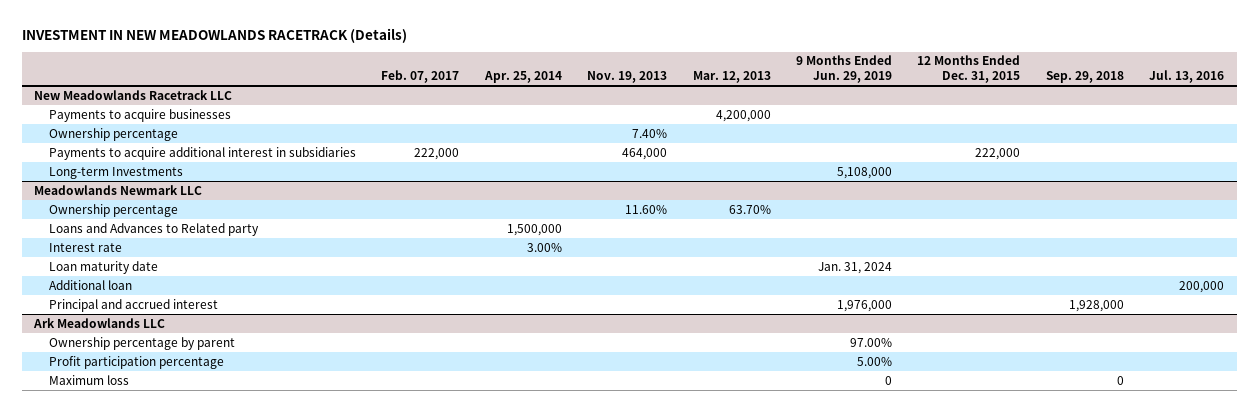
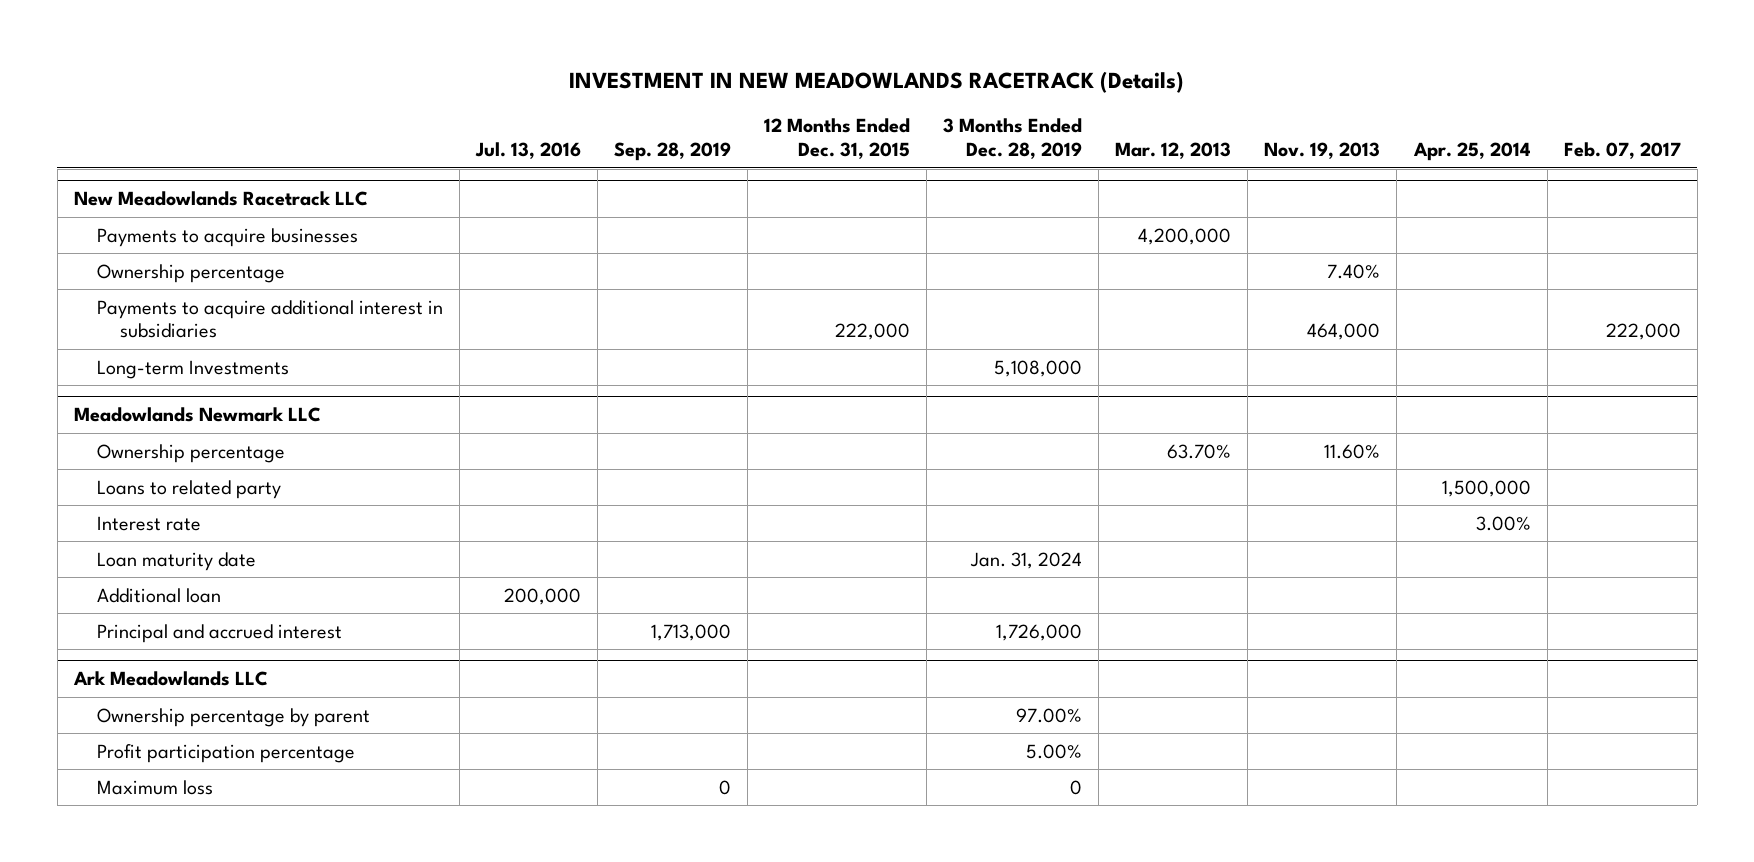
- | Feb. 07, 2017 | Apr. 25, 2014 | Nov. 19, 2013 | Mar. 12, 2013 | 9 Months Ended Jun. 29, 2019 | 12 Months Ended Dec. 31, 2015 | Sep. 29, 2018 | Jul. 13, 2016
+ | Jul. 13, 2016 | Sep. 28, 2019 | 12 Months Ended Dec. 31, 2015 | 3 Months Ended Dec. 28, 2019 | Mar. 12, 2013 | Nov. 19, 2013 | Apr. 25, 2014 | Feb. 07, 2017
@ Meadowlands Newmark LLC
- Loans and Advances to Related party | | 1,500,000 | | | | | |
+ Loans to related party | | | | | | | 1,500,000 |

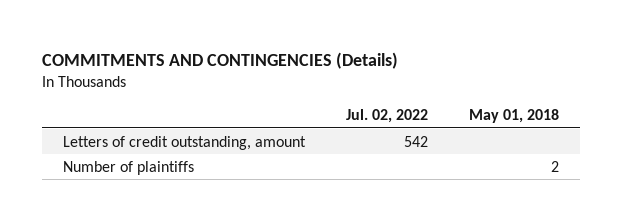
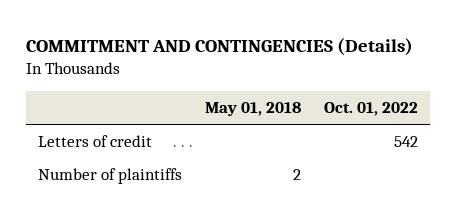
- COMMITMENTS AND CONTINGENCIES (Details)
+ COMMITMENT AND CONTINGENCIES (Details)
- | Jul. 02, 2022 | May 01, 2018
+ | May 01, 2018 | Oct. 01, 2022
- Letters of credit outstanding, amount | 542 |
+ Letters of credit | | 542

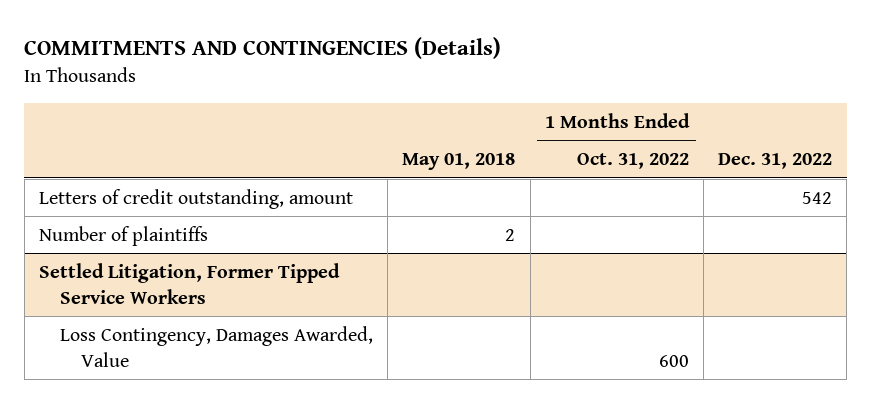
- COMMITMENT AND CONTINGENCIES (Details)
+ COMMITMENTS AND CONTINGENCIES (Details)
- | May 01, 2018 | Oct. 01, 2022
+ | May 01, 2018 | 1 Months Ended Oct. 31, 2022 | Dec. 31, 2022
- Letters of credit | | 542
+ Letters of credit outstanding, amount | | | 542
+ Settled Litigation, Former Tipped Service Workers
+ Loss Contingency, Damages Awarded, Value | | 600 |

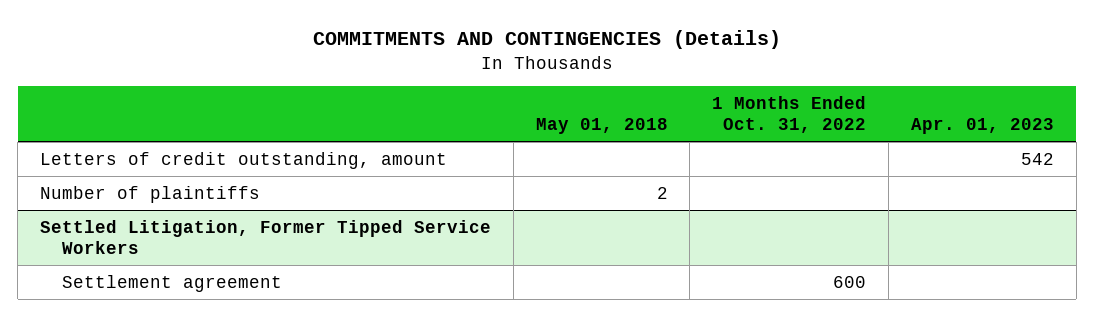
- | May 01, 2018 | 1 Months Ended Oct. 31, 2022 | Dec. 31, 2022
+ | May 01, 2018 | 1 Months Ended Oct. 31, 2022 | Apr. 01, 2023
@ Settled Litigation, Former Tipped Service Workers
- Loss Contingency, Damages Awarded, Value | | 600 |
+ Settlement agreement | | 600 |

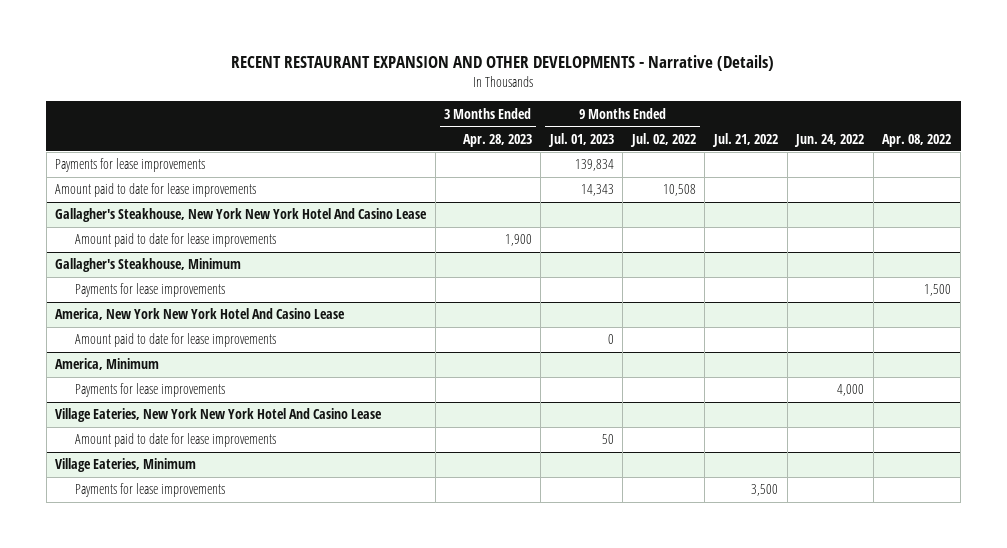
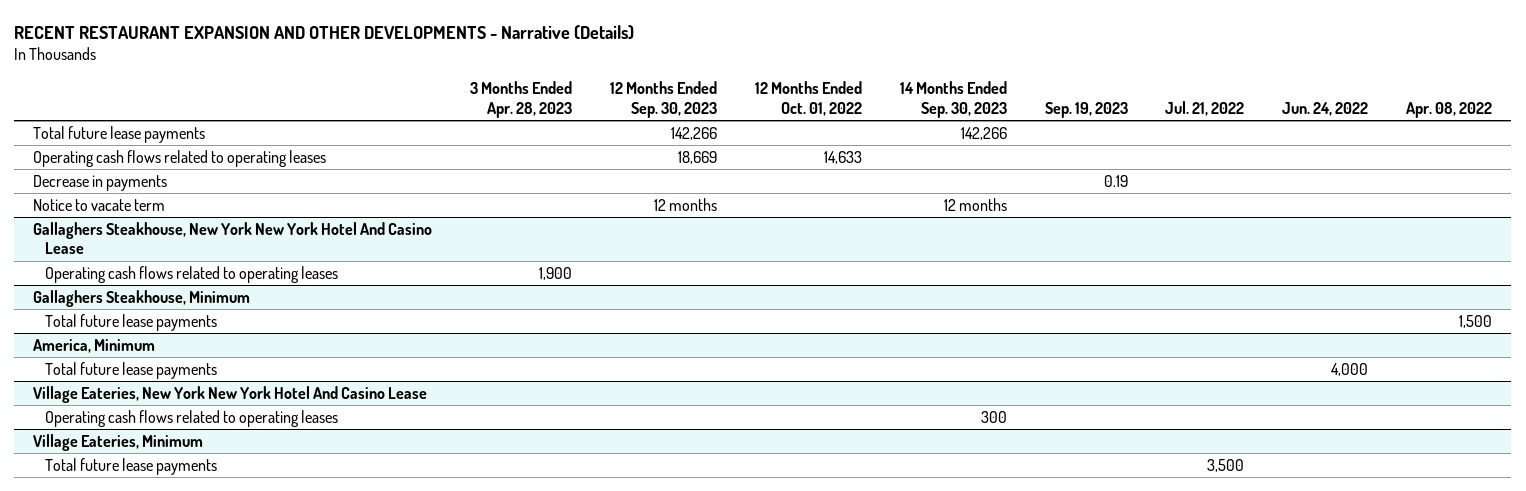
- | 3 Months Ended Apr. 28, 2023 | 9 Months Ended Jul. 01, 2023 | 9 Months Ended Jul. 02, 2022 | Jul. 21, 2022 | Jun. 24, 2022 | Apr. 08, 2022
+ | 3 Months Ended Apr. 28, 2023 | 12 Months Ended Sep. 30, 2023 | 12 Months Ended Oct. 01, 2022 | 14 Months Ended Sep. 30, 2023 | Sep. 19, 2023 | Jul. 21, 2022 | Jun. 24, 2022 | Apr. 08, 2022
- Payments for lease improvements | | 139,834 | | | |
- Amount paid to date for lease improvements | | 14,343 | 10,508 | | |
- Gallagher's Steakhouse, New York New York Hotel And Casino Lease
- Amount paid to date for lease improvements | 1,900 | | | | |
- Gallagher's Steakhouse, Minimum
- Payments for lease improvements | | | | | | 1,500
- America, New York New York Hotel And Casino Lease
- Amount paid to date for lease improvements | | 0 | | | |
+ Total future lease payments | | 142,266 | | 142,266 | | | |
+ Operating cash flows related to operating leases | | 18,669 | 14,633 | | | | |
+ Decrease in payments | | | | | 0.19 | | |
+ Notice to vacate term | | 12 months | | 12 months | | | |
+ Gallaghers Steakhouse, New York New York Hotel And Casino Lease
+ Operating cash flows related to operating leases | 1,900 | | | | | | |
+ Gallaghers Steakhouse, Minimum
+ Total future lease payments | | | | | | | | 1,500
@ America, Minimum
- Payments for lease improvements | | | | | 4,000 |
+ Total future lease payments | | | | | | | 4,000 |
@ Village Eateries, New York New York Hotel And Casino Lease
- Amount paid to date for lease improvements | | 50 | | | |
+ Operating cash flows related to operating leases | | | | 300 | | | |
@ Village Eateries, Minimum
- Payments for lease improvements | | | | 3,500 | |
+ Total future lease payments | | | | | | 3,500 | |

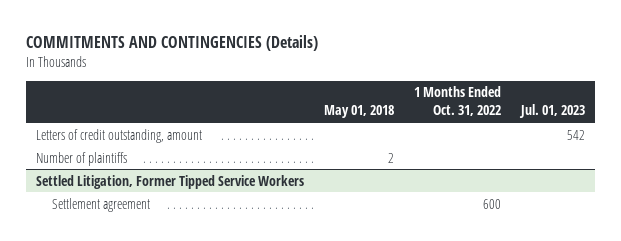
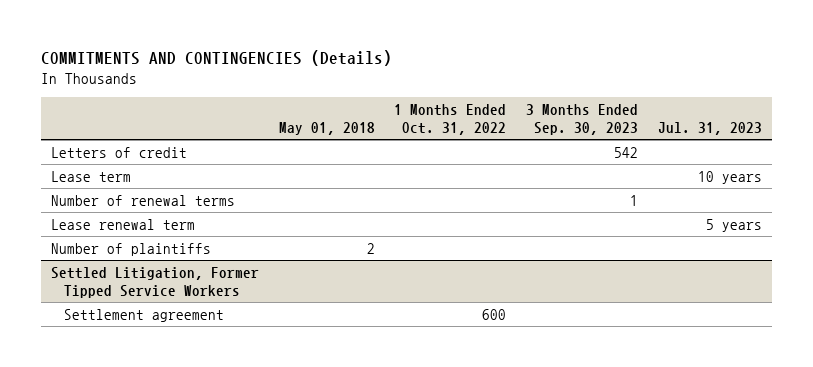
- | May 01, 2018 | 1 Months Ended Oct. 31, 2022 | Jul. 01, 2023
+ | May 01, 2018 | 1 Months Ended Oct. 31, 2022 | 3 Months Ended Sep. 30, 2023 | Jul. 31, 2023
- Letters of credit outstanding, amount | | | 542
+ Letters of credit | | | 542 |
+ Lease term | | | | 10 years
+ Number of renewal terms | | | 1 |
+ Lease renewal term | | | | 5 years

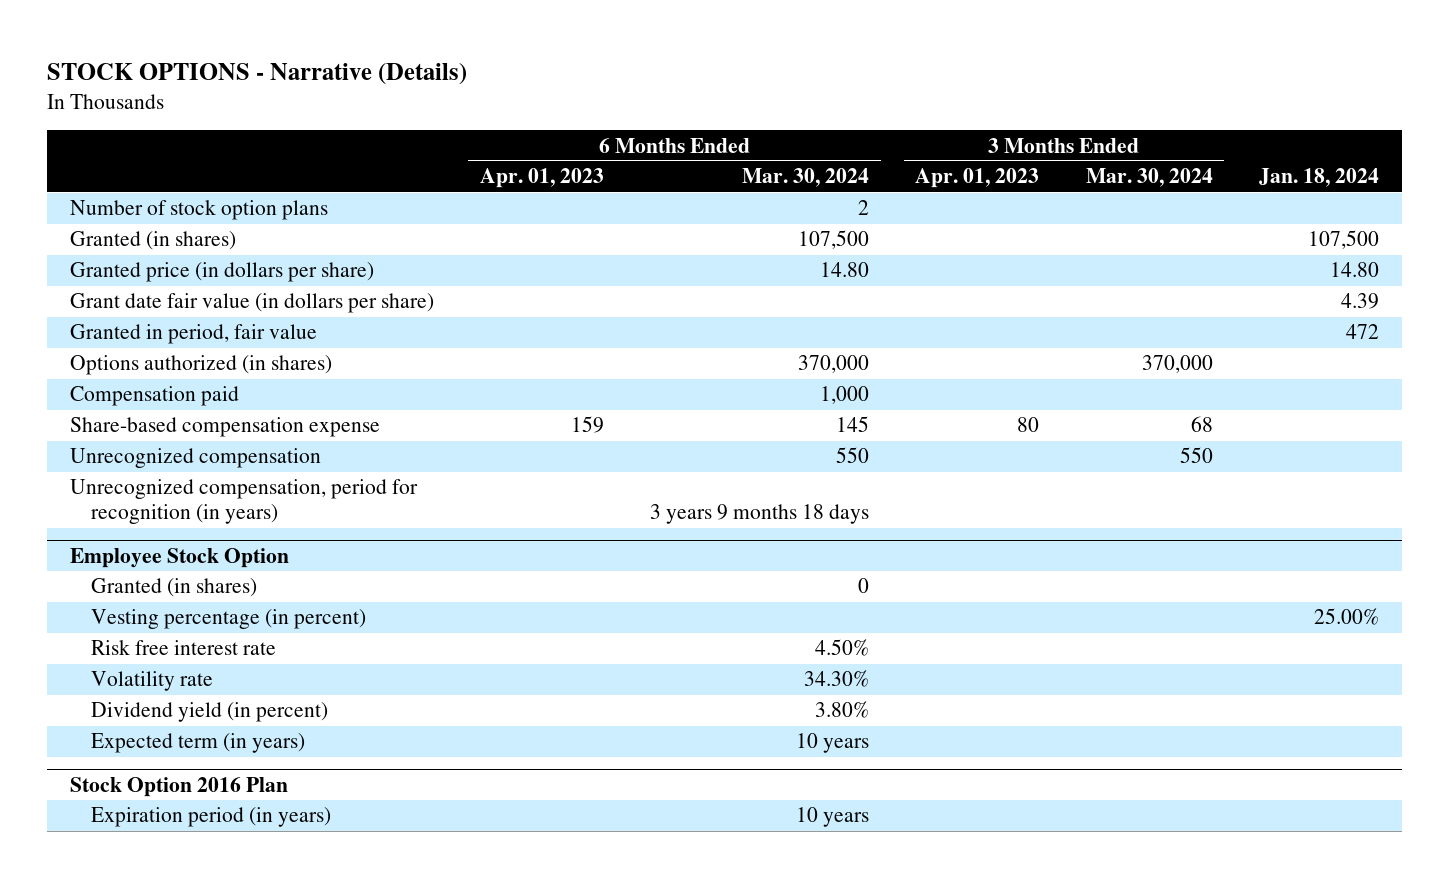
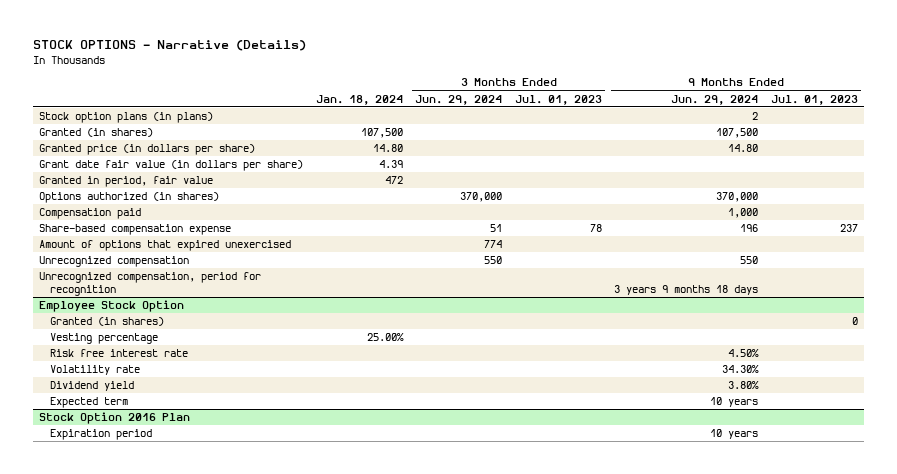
- | 6 Months Ended Apr. 01, 2023 | 6 Months Ended Mar. 30, 2024 | 3 Months Ended Apr. 01, 2023 | 3 Months Ended Mar. 30, 2024 | Jan. 18, 2024
+ | Jan. 18, 2024 | 3 Months Ended Jun. 29, 2024 | 3 Months Ended Jul. 01, 2023 | 9 Months Ended Jun. 29, 2024 | 9 Months Ended Jul. 01, 2023
- Number of stock option plans | | 2 | | |
+ Stock option plans (in plans) | | | | 2 |
+ Amount of options that expired unexercised | | 774 | | |
- Unrecognized compensation, period for recognition (in years) | | 3 years 9 months 18 days | | |
+ Unrecognized compensation, period for recognition | | | | 3 years 9 months 18 days |
@ Employee Stock Option
- Vesting percentage (in percent) | | | | | 25.00%
+ Vesting percentage | 25.00% | | | |
- Dividend yield (in percent) | | 3.80% | | |
- Expected term (in years) | | 10 years | | |
+ Dividend yield | | | | 3.80% |
+ Expected term | | | | 10 years |
@ Stock Option 2016 Plan
- Expiration period (in years) | | 10 years | | |
+ Expiration period | | | | 10 years |

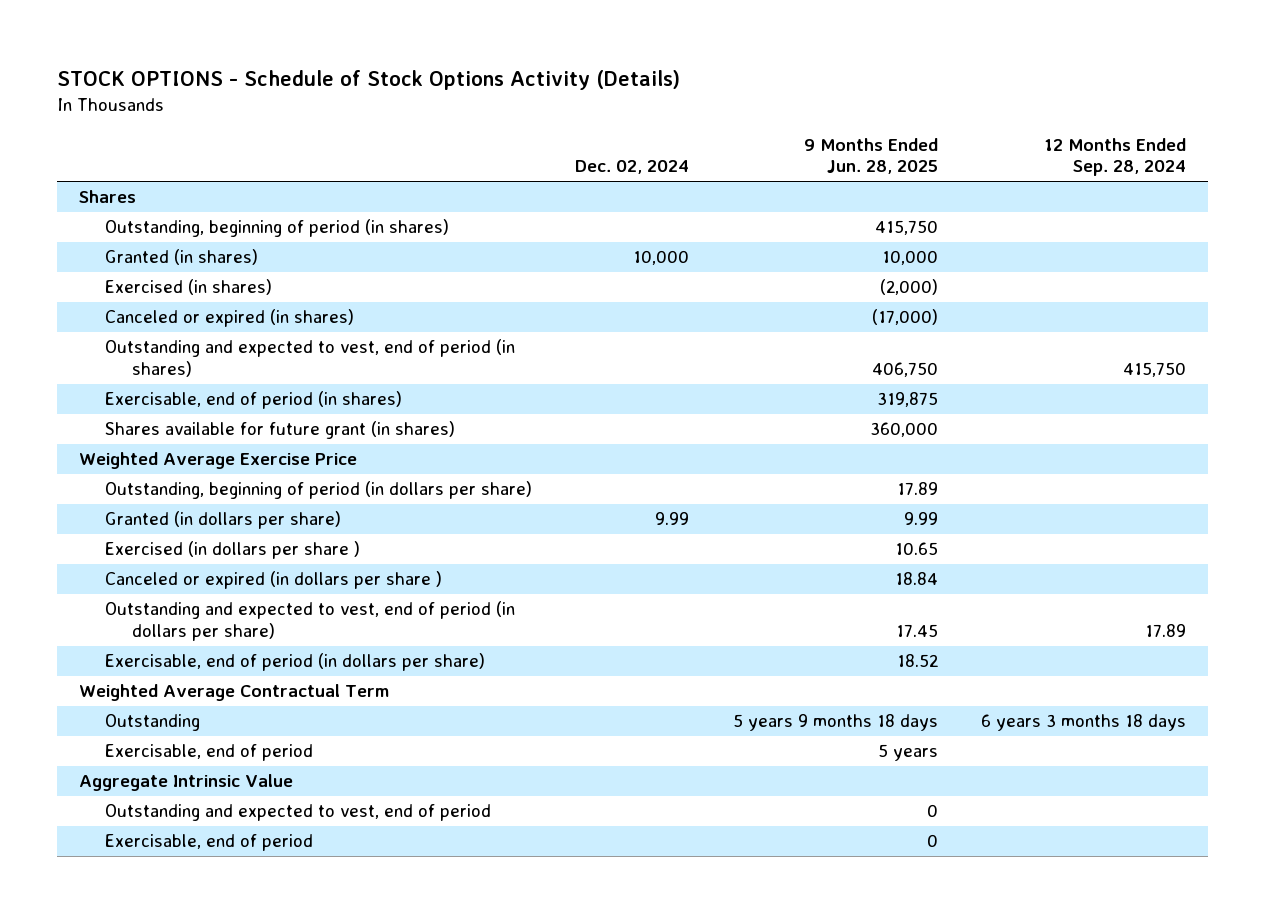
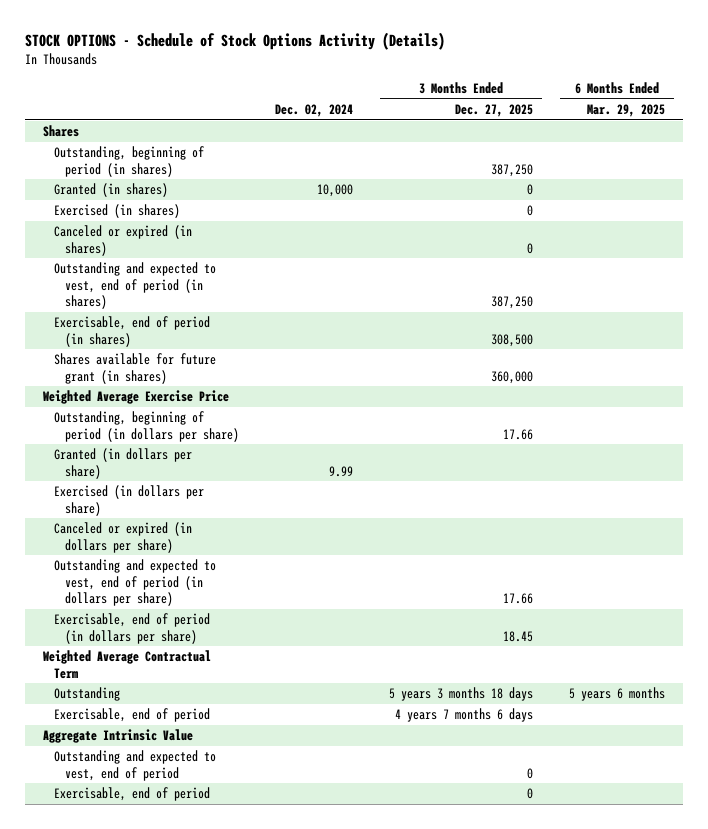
- | Dec. 02, 2024 | 9 Months Ended Jun. 28, 2025 | 12 Months Ended Sep. 28, 2024
+ | Dec. 02, 2024 | 3 Months Ended Dec. 27, 2025 | 6 Months Ended Mar. 29, 2025
- Exercised (in dollars per share ) | | 10.65 |
- Canceled or expired (in dollars per share ) | | 18.84 |
+ Exercised (in dollars per share)
+ Canceled or expired (in dollars per share)

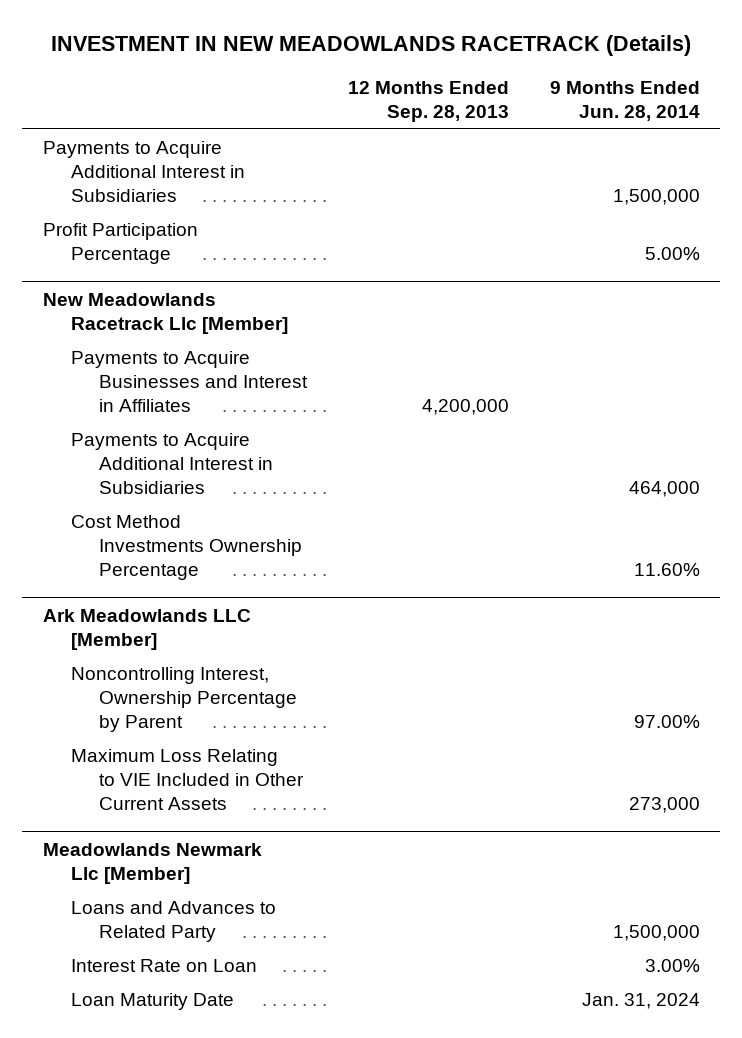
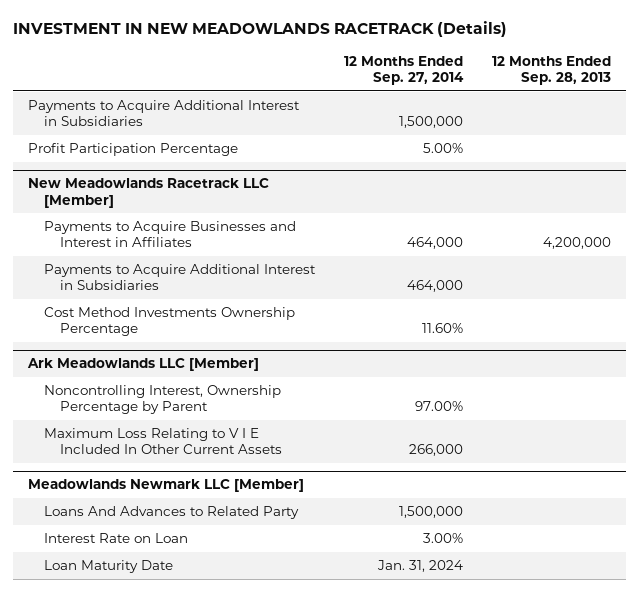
- | 12 Months Ended Sep. 28, 2013 | 9 Months Ended Jun. 28, 2014
+ | 12 Months Ended Sep. 27, 2014 | 12 Months Ended Sep. 28, 2013
- New Meadowlands Racetrack Llc [Member]
+ New Meadowlands Racetrack LLC [Member]
@ Ark Meadowlands LLC [Member]
- Maximum Loss Relating to VIE Included in Other Current Assets | | 273,000
- Meadowlands Newmark Llc [Member]
- Loans and Advances to Related Party | | 1,500,000
@ Ark Meadowlands LLC [Member]
+ Maximum Loss Relating to V I E Included In Other Current Assets | 266,000 |
+ Meadowlands Newmark LLC [Member]
+ Loans And Advances to Related Party | 1,500,000 |

